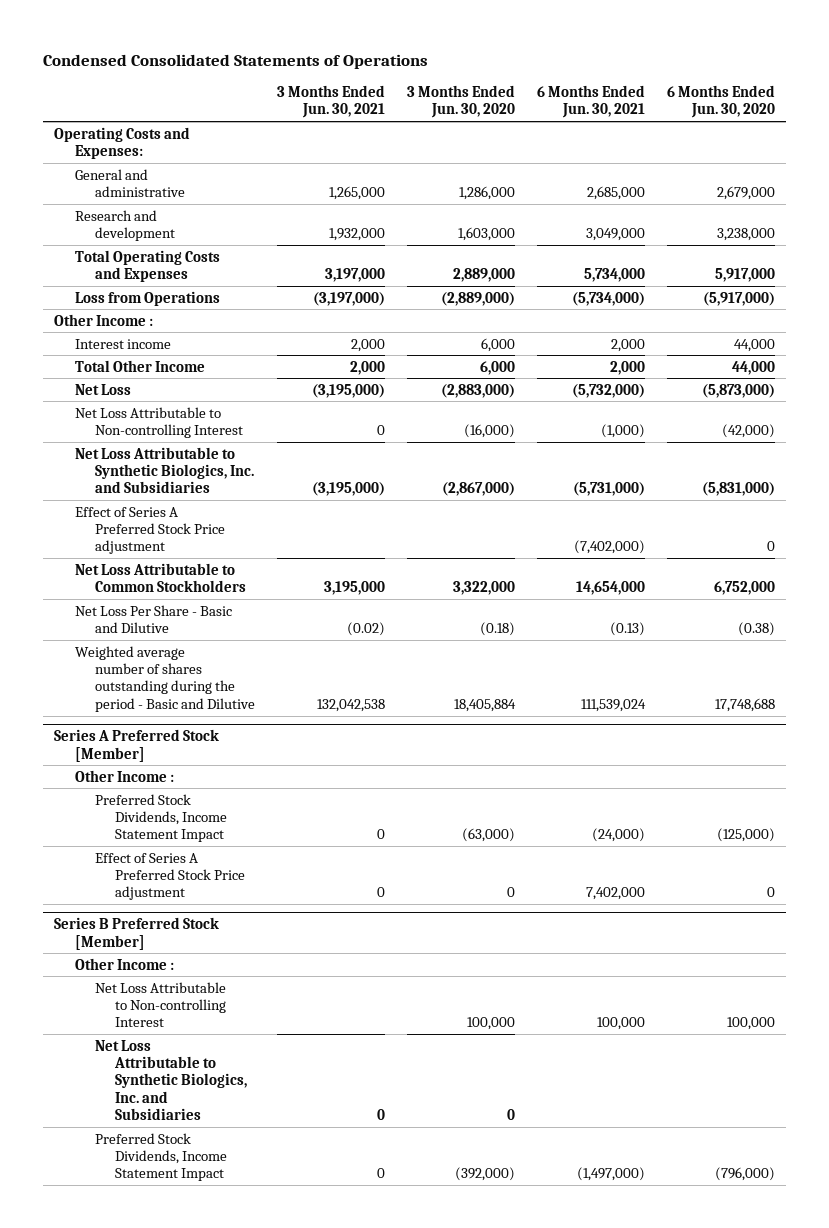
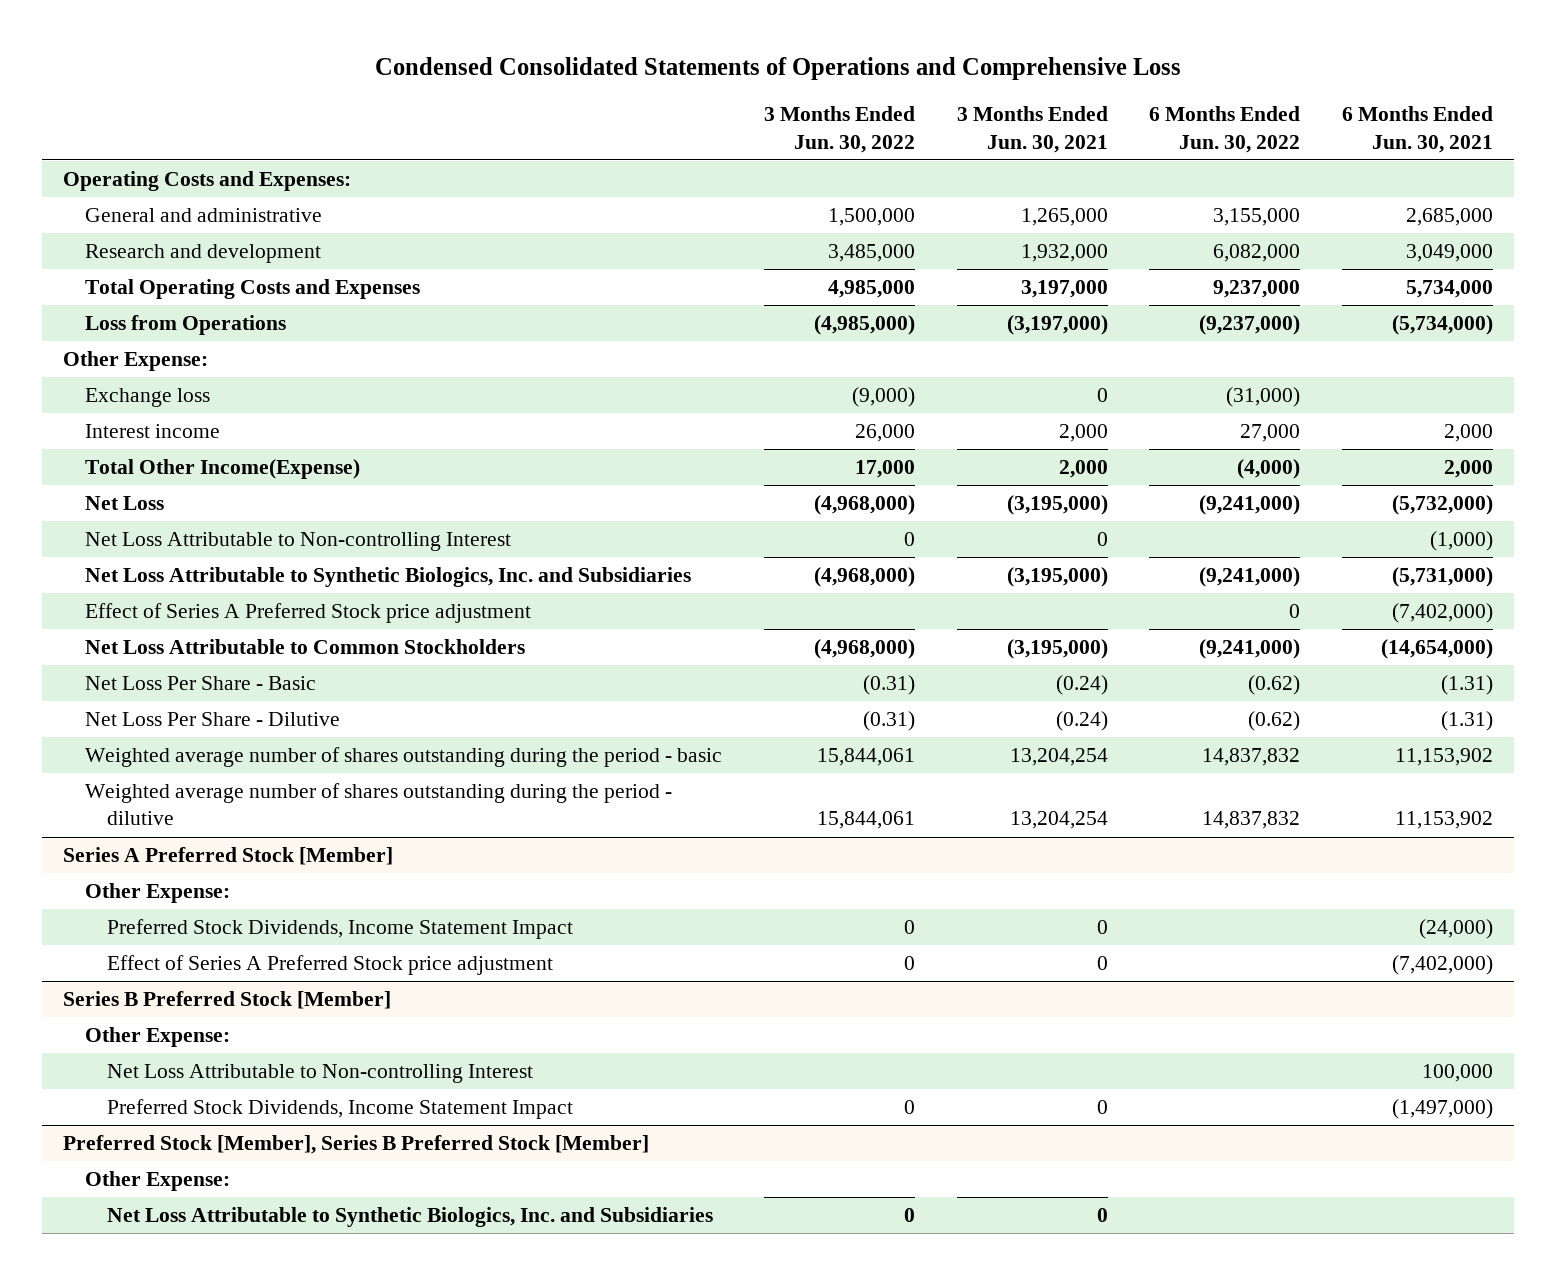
- Condensed Consolidated Statements of Operations
+ Condensed Consolidated Statements of Operations and Comprehensive Loss
- | 3 Months Ended Jun. 30, 2021 | 3 Months Ended Jun. 30, 2020 | 6 Months Ended Jun. 30, 2021 | 6 Months Ended Jun. 30, 2020
+ | 3 Months Ended Jun. 30, 2022 | 3 Months Ended Jun. 30, 2021 | 6 Months Ended Jun. 30, 2022 | 6 Months Ended Jun. 30, 2021
- Other Income :
+ Other Expense:
+ Exchange loss | (9,000) | 0 | (31,000) |
- Total Other Income | 2,000 | 6,000 | 2,000 | 44,000
+ Total Other Income(Expense) | 17,000 | 2,000 | (4,000) | 2,000
- Effect of Series A Preferred Stock Price adjustment | | | (7,402,000) | 0
- Net Loss Attributable to Common Stockholders | 3,195,000 | 3,322,000 | 14,654,000 | 6,752,000
- Net Loss Per Share - Basic and Dilutive | (0.02) | (0.18) | (0.13) | (0.38)
- Weighted average number of shares outstanding during the period - Basic and Dilutive | 132,042,538 | 18,405,884 | 111,539,024 | 17,748,688
+ Effect of Series A Preferred Stock price adjustment | | | 0 | (7,402,000)
+ Net Loss Attributable to Common Stockholders | (4,968,000) | (3,195,000) | (9,241,000) | (14,654,000)
+ Net Loss Per Share - Basic | (0.31) | (0.24) | (0.62) | (1.31)
+ Net Loss Per Share - Dilutive | (0.31) | (0.24) | (0.62) | (1.31)
+ Weighted average number of shares outstanding during the period - basic | 15,844,061 | 13,204,254 | 14,837,832 | 11,153,902
+ Weighted average number of shares outstanding during the period - dilutive | 15,844,061 | 13,204,254 | 14,837,832 | 11,153,902
@ Series A Preferred Stock [Member]
- Other Income :
+ Other Expense:
- Effect of Series A Preferred Stock Price adjustment | 0 | 0 | 7,402,000 | 0
+ Effect of Series A Preferred Stock price adjustment | 0 | 0 | | (7,402,000)
@ Series B Preferred Stock [Member]
- Other Income :
+ Other Expense:
- Net Loss Attributable to Synthetic Biologics, Inc. and Subsidiaries | 0 | 0 | |
+ Preferred Stock [Member], Series B Preferred Stock [Member]
+ Other Expense:
+ Net Loss Attributable to Synthetic Biologics, Inc. and Subsidiaries | 0 | 0 | |

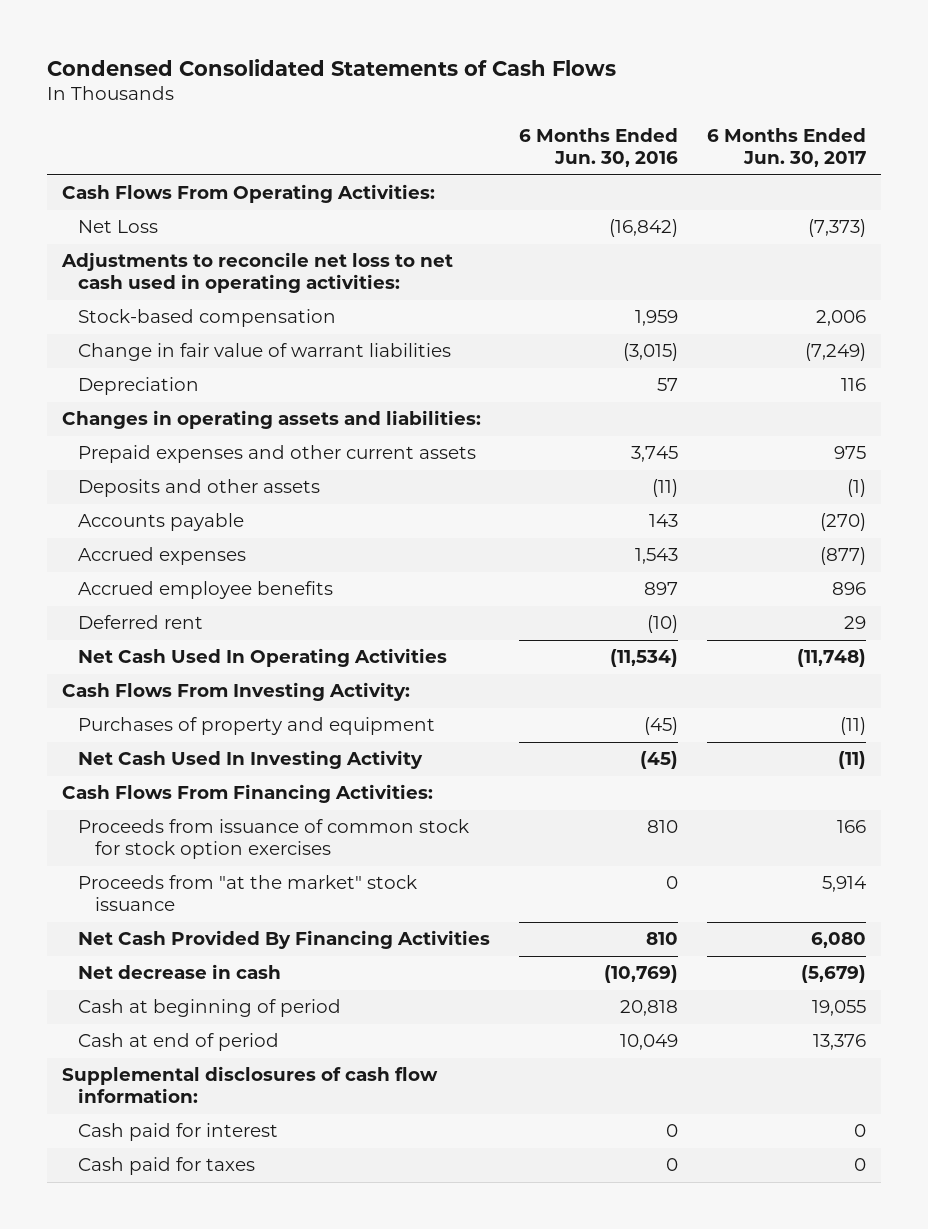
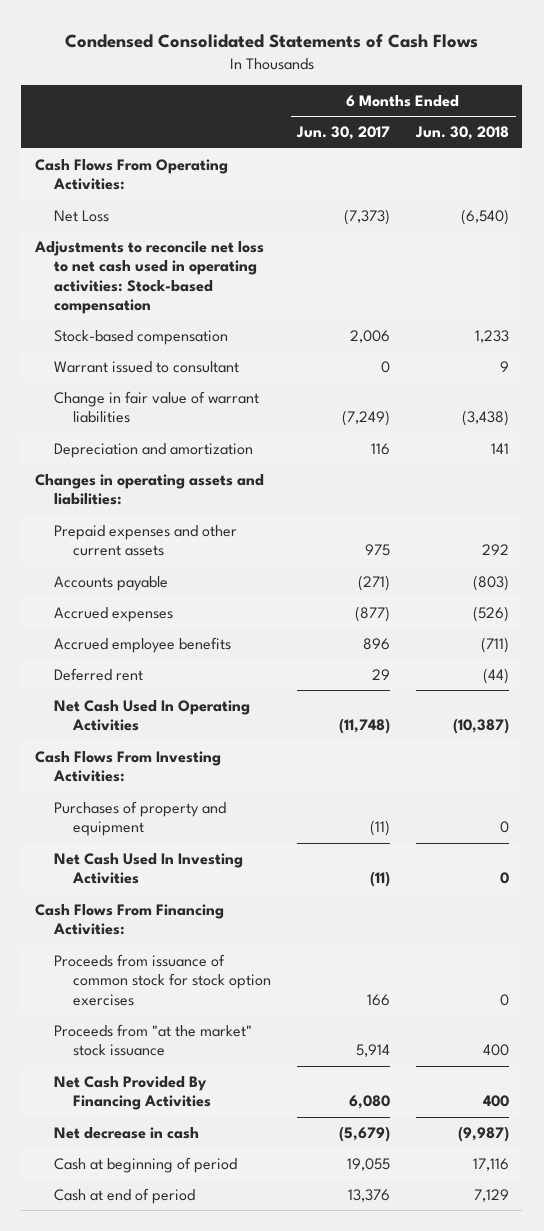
- | 6 Months Ended Jun. 30, 2016 | 6 Months Ended Jun. 30, 2017
+ | 6 Months Ended Jun. 30, 2017 | 6 Months Ended Jun. 30, 2018
- Adjustments to reconcile net loss to net cash used in operating activities:
+ Adjustments to reconcile net loss to net cash used in operating activities: Stock-based compensation
+ Warrant issued to consultant | 0 | 9
- Depreciation | 57 | 116
+ Depreciation and amortization | 116 | 141
- Deposits and other assets | (11) | (1)
- Accounts payable | 143 | (270)
+ Accounts payable | (271) | (803)
- Cash Flows From Investing Activity:
+ Cash Flows From Investing Activities:
- Net Cash Used In Investing Activity | (45) | (11)
+ Net Cash Used In Investing Activities | (11) | 0
- Supplemental disclosures of cash flow information:
- Cash paid for interest | 0 | 0
- Cash paid for taxes | 0 | 0

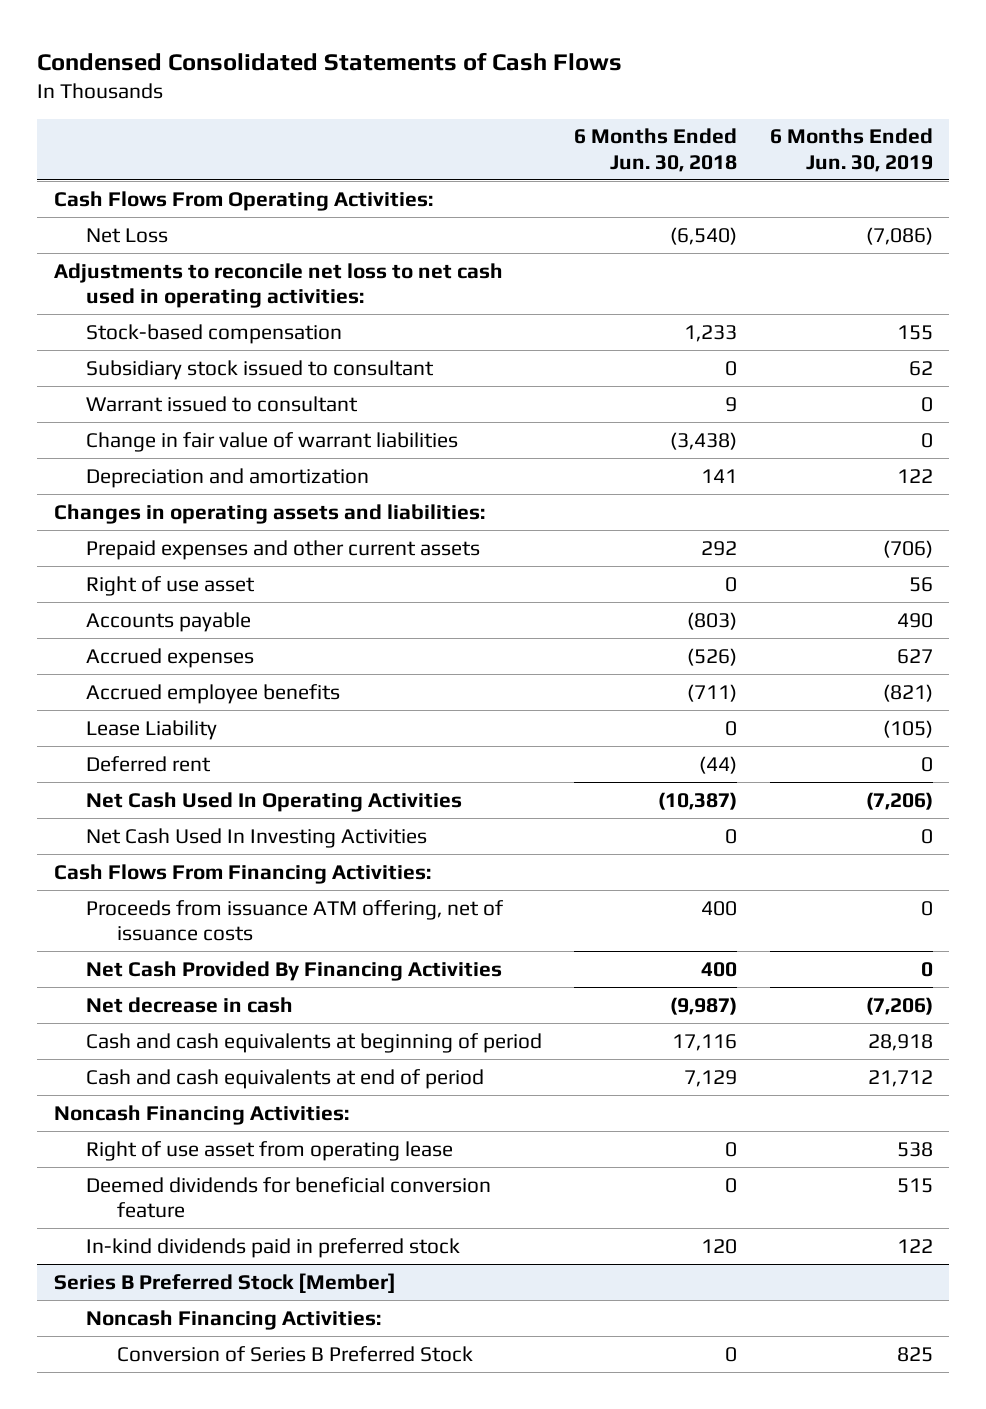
- | 6 Months Ended Jun. 30, 2017 | 6 Months Ended Jun. 30, 2018
+ | 6 Months Ended Jun. 30, 2018 | 6 Months Ended Jun. 30, 2019
- Adjustments to reconcile net loss to net cash used in operating activities: Stock-based compensation
+ Adjustments to reconcile net loss to net cash used in operating activities:
+ Subsidiary stock issued to consultant | 0 | 62
+ Right of use asset | 0 | 56
+ Lease Liability | 0 | (105)
- Cash Flows From Investing Activities:
- Purchases of property and equipment | (11) | 0
- Proceeds from issuance of common stock for stock option exercises | 166 | 0
- Proceeds from "at the market" stock issuance | 5,914 | 400
+ Proceeds from issuance ATM offering, net of issuance costs | 400 | 0
- Cash at beginning of period | 19,055 | 17,116
- Cash at end of period | 13,376 | 7,129
+ Cash and cash equivalents at beginning of period | 17,116 | 28,918
+ Cash and cash equivalents at end of period | 7,129 | 21,712
+ Noncash Financing Activities:
+ Right of use asset from operating lease | 0 | 538
+ Deemed dividends for beneficial conversion feature | 0 | 515
+ In-kind dividends paid in preferred stock | 120 | 122
+ Series B Preferred Stock [Member]
+ Noncash Financing Activities:
+ Conversion of Series B Preferred Stock | 0 | 825

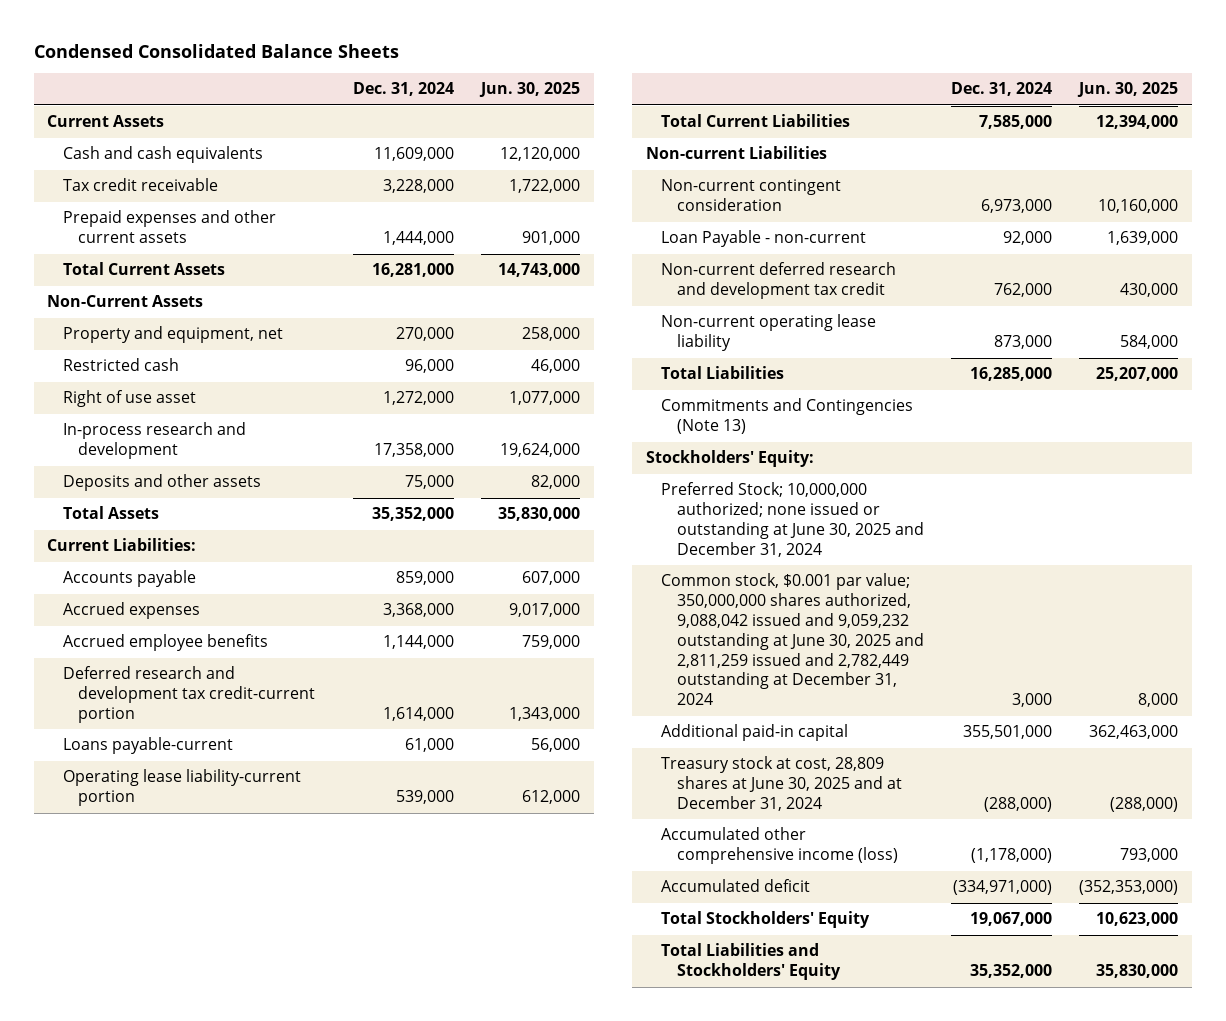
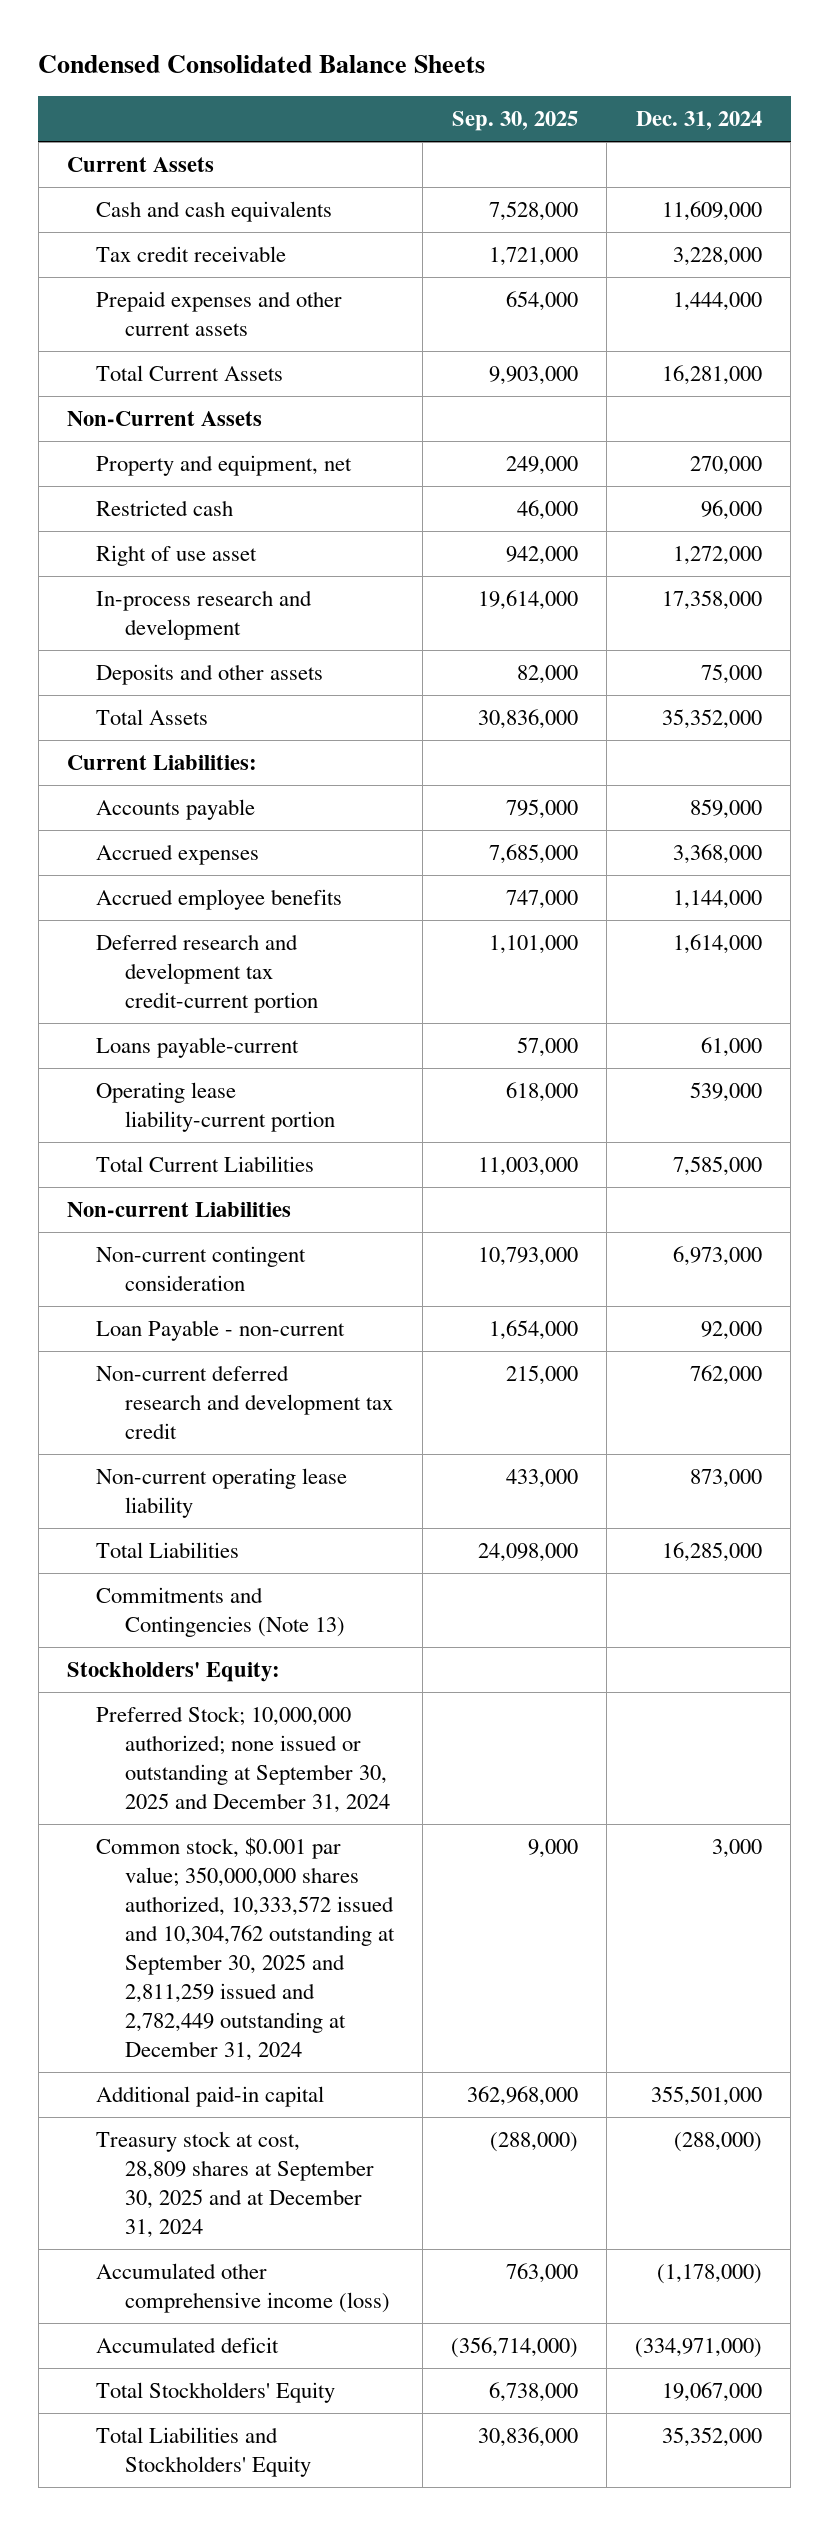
- | Dec. 31, 2024 | Jun. 30, 2025
+ | Sep. 30, 2025 | Dec. 31, 2024
- Preferred Stock; 10,000,000 authorized; none issued or outstanding at June 30, 2025 and December 31, 2024
- Common stock, $0.001 par value; 350,000,000 shares authorized, 9,088,042 issued and 9,059,232 outstanding at June 30, 2025 and 2,811,259 issued and 2,782,449 outstanding at December 31, 2024 | 3,000 | 8,000
+ Preferred Stock; 10,000,000 authorized; none issued or outstanding at September 30, 2025 and December 31, 2024
+ Common stock, $0.001 par value; 350,000,000 shares authorized, 10,333,572 issued and 10,304,762 outstanding at September 30, 2025 and 2,811,259 issued and 2,782,449 outstanding at December 31, 2024 | 9,000 | 3,000
- Treasury stock at cost, 28,809 shares at June 30, 2025 and at December 31, 2024 | (288,000) | (288,000)
+ Treasury stock at cost, 28,809 shares at September 30, 2025 and at December 31, 2024 | (288,000) | (288,000)

